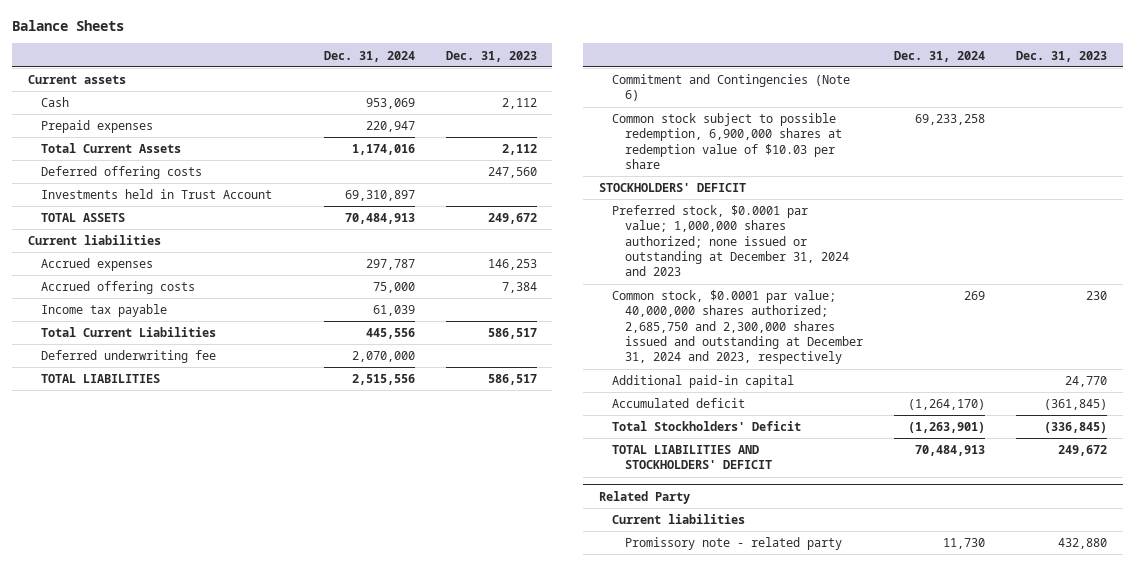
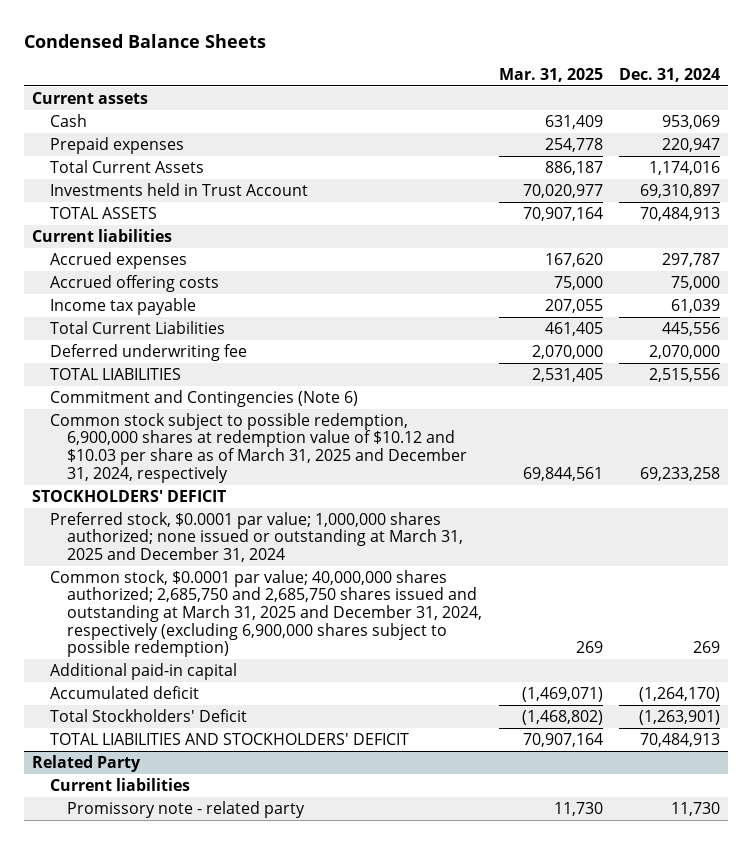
- Balance Sheets
+ Condensed Balance Sheets
- | Dec. 31, 2024 | Dec. 31, 2023
+ | Mar. 31, 2025 | Dec. 31, 2024
- Deferred offering costs | | 247,560
- Common stock subject to possible redemption, 6,900,000 shares at redemption value of $10.03 per share | 69,233,258 |
+ Common stock subject to possible redemption, 6,900,000 shares at redemption value of $10.12 and $10.03 per share as of March 31, 2025 and December 31, 2024, respectively | 69,844,561 | 69,233,258
- Preferred stock, $0.0001 par value; 1,000,000 shares authorized; none issued or outstanding at December 31, 2024 and 2023
- Common stock, $0.0001 par value; 40,000,000 shares authorized; 2,685,750 and 2,300,000 shares issued and outstanding at December 31, 2024 and 2023, respectively | 269 | 230
+ Preferred stock, $0.0001 par value; 1,000,000 shares authorized; none issued or outstanding at March 31, 2025 and December 31, 2024
+ Common stock, $0.0001 par value; 40,000,000 shares authorized; 2,685,750 and 2,685,750 shares issued and outstanding at March 31, 2025 and December 31, 2024, respectively (excluding 6,900,000 shares subject to possible redemption) | 269 | 269

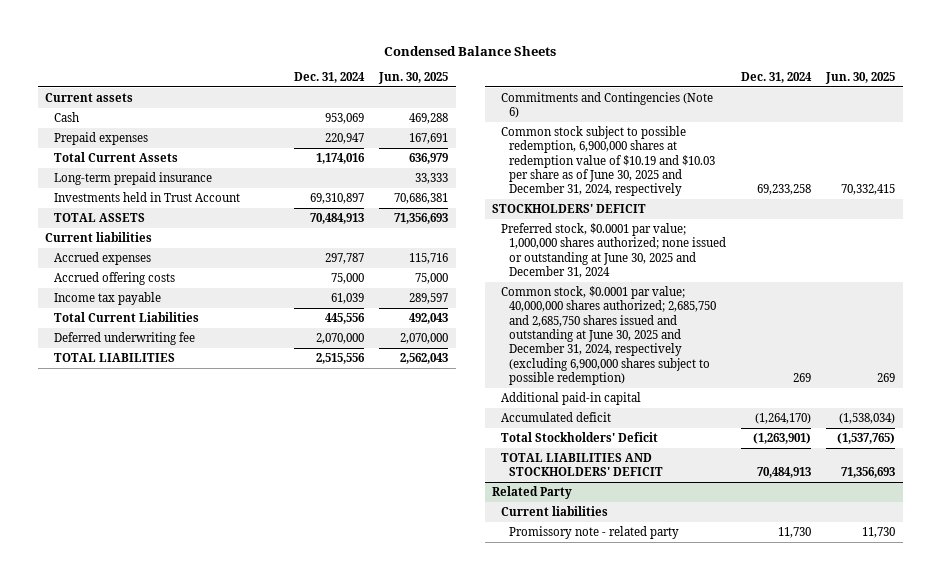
- | Mar. 31, 2025 | Dec. 31, 2024
+ | Dec. 31, 2024 | Jun. 30, 2025
+ Long-term prepaid insurance | | 33,333
- Commitment and Contingencies (Note 6)
- Common stock subject to possible redemption, 6,900,000 shares at redemption value of $10.12 and $10.03 per share as of March 31, 2025 and December 31, 2024, respectively | 69,844,561 | 69,233,258
+ Commitments and Contingencies (Note 6)
+ Common stock subject to possible redemption, 6,900,000 shares at redemption value of $10.19 and $10.03 per share as of June 30, 2025 and December 31, 2024, respectively | 69,233,258 | 70,332,415
- Preferred stock, $0.0001 par value; 1,000,000 shares authorized; none issued or outstanding at March 31, 2025 and December 31, 2024
- Common stock, $0.0001 par value; 40,000,000 shares authorized; 2,685,750 and 2,685,750 shares issued and outstanding at March 31, 2025 and December 31, 2024, respectively (excluding 6,900,000 shares subject to possible redemption) | 269 | 269
+ Preferred stock, $0.0001 par value; 1,000,000 shares authorized; none issued or outstanding at June 30, 2025 and December 31, 2024
+ Common stock, $0.0001 par value; 40,000,000 shares authorized; 2,685,750 and 2,685,750 shares issued and outstanding at June 30, 2025 and December 31, 2024, respectively (excluding 6,900,000 shares subject to possible redemption) | 269 | 269

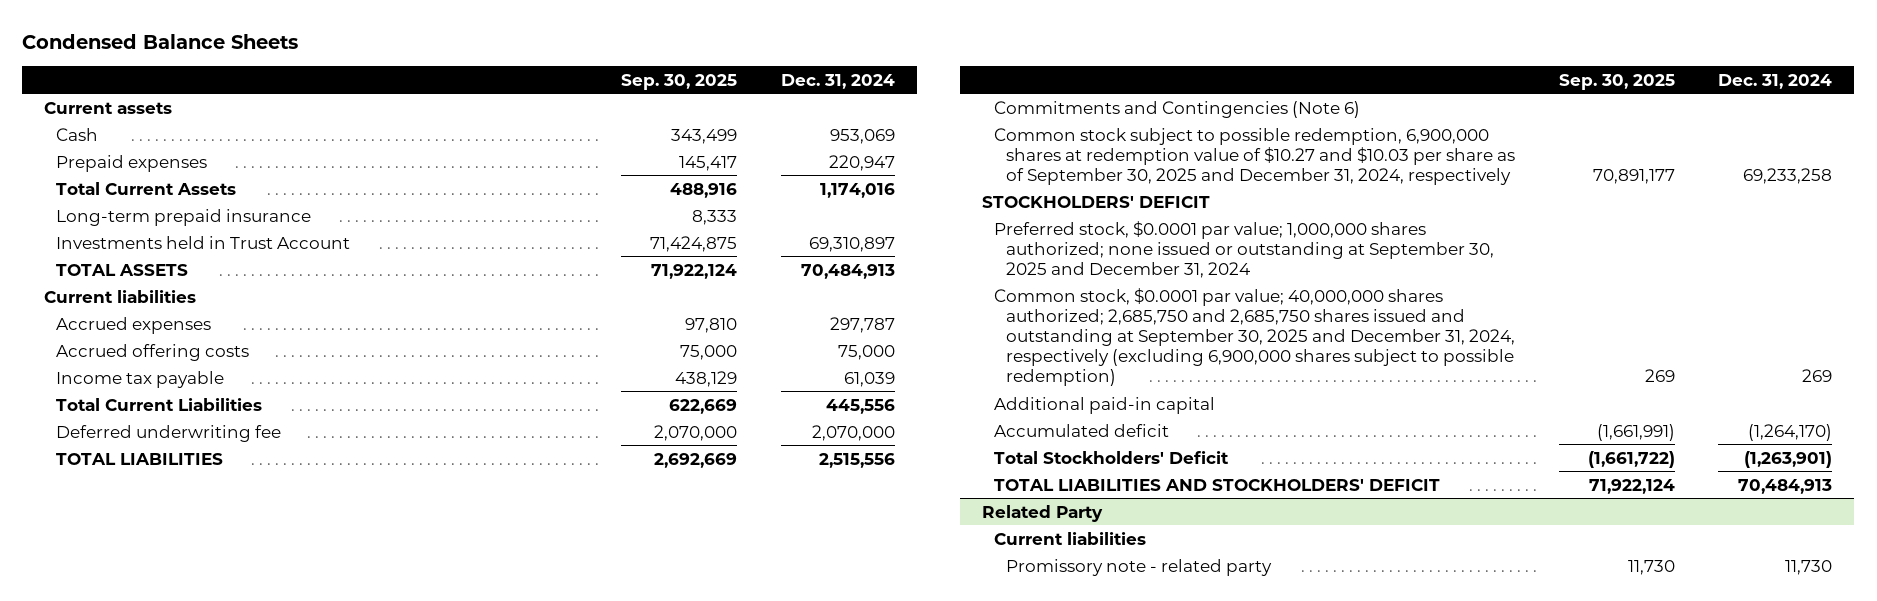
- | Dec. 31, 2024 | Jun. 30, 2025
+ | Sep. 30, 2025 | Dec. 31, 2024
- Common stock subject to possible redemption, 6,900,000 shares at redemption value of $10.19 and $10.03 per share as of June 30, 2025 and December 31, 2024, respectively | 69,233,258 | 70,332,415
+ Common stock subject to possible redemption, 6,900,000 shares at redemption value of $10.27 and $10.03 per share as of September 30, 2025 and December 31, 2024, respectively | 70,891,177 | 69,233,258
- Preferred stock, $0.0001 par value; 1,000,000 shares authorized; none issued or outstanding at June 30, 2025 and December 31, 2024
- Common stock, $0.0001 par value; 40,000,000 shares authorized; 2,685,750 and 2,685,750 shares issued and outstanding at June 30, 2025 and December 31, 2024, respectively (excluding 6,900,000 shares subject to possible redemption) | 269 | 269
+ Preferred stock, $0.0001 par value; 1,000,000 shares authorized; none issued or outstanding at September 30, 2025 and December 31, 2024
+ Common stock, $0.0001 par value; 40,000,000 shares authorized; 2,685,750 and 2,685,750 shares issued and outstanding at September 30, 2025 and December 31, 2024, respectively (excluding 6,900,000 shares subject to possible redemption) | 269 | 269

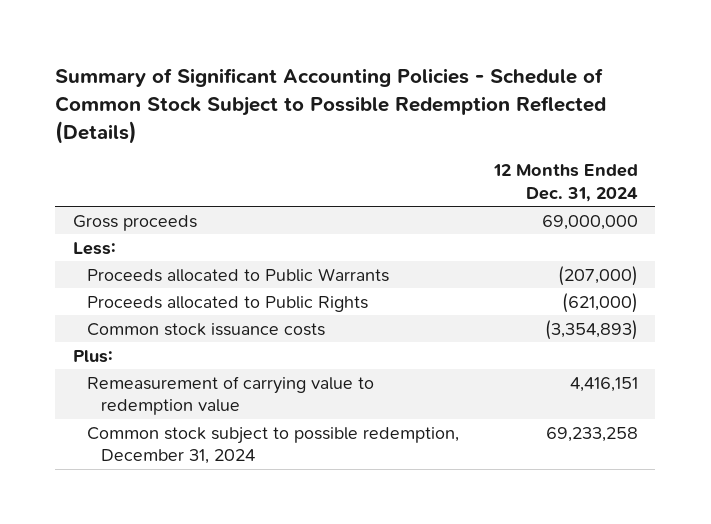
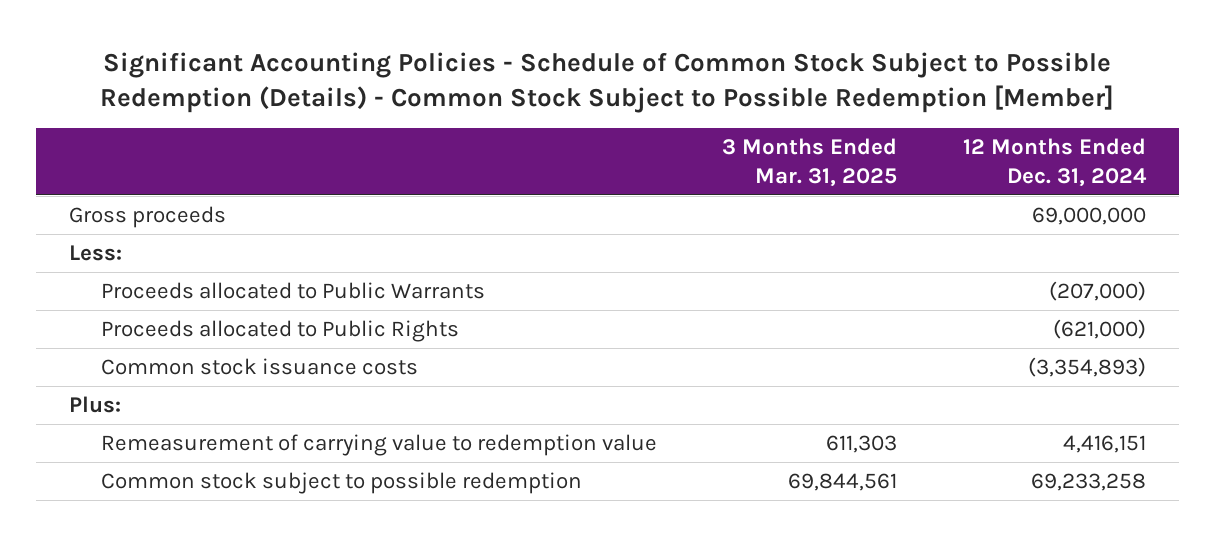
- Summary of Significant Accounting Policies - Schedule of Common Stock Subject to Possible Redemption Reflected (Details)
+ Significant Accounting Policies - Schedule of Common Stock Subject to Possible Redemption (Details) - Common Stock Subject to Possible Redemption [Member]
- | 12 Months Ended Dec. 31, 2024
+ | 3 Months Ended Mar. 31, 2025 | 12 Months Ended Dec. 31, 2024
- Common stock subject to possible redemption, December 31, 2024 | 69,233,258
+ Common stock subject to possible redemption | 69,844,561 | 69,233,258

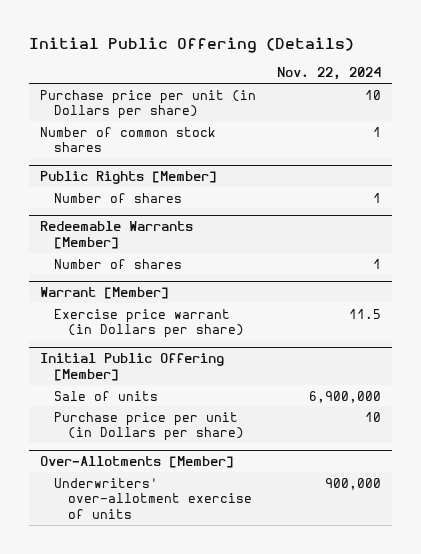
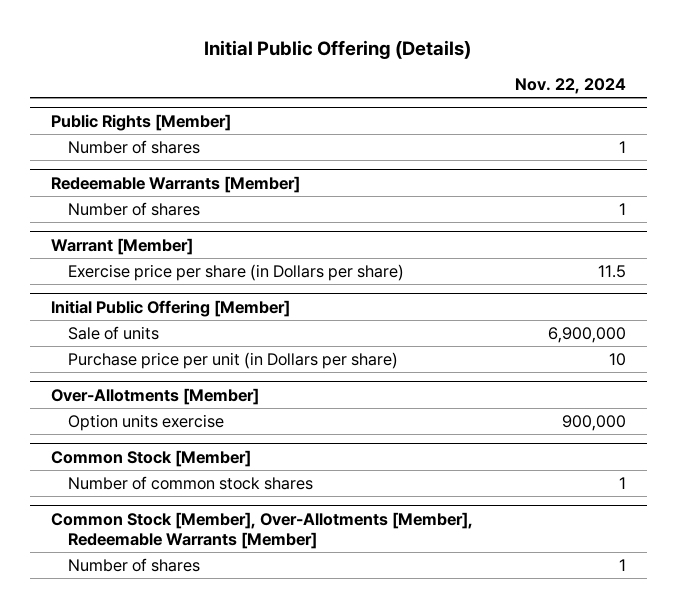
- Purchase price per unit (in Dollars per share) | 10
- Number of common stock shares | 1
@ Warrant [Member]
- Exercise price warrant (in Dollars per share) | 11.5
+ Exercise price per share (in Dollars per share) | 11.5
@ Over-Allotments [Member]
- Underwriters' over-allotment exercise of units | 900,000
+ Option units exercise | 900,000
+ Common Stock [Member]
+ Number of common stock shares | 1
+ Common Stock [Member], Over-Allotments [Member], Redeemable Warrants [Member]
+ Number of shares | 1

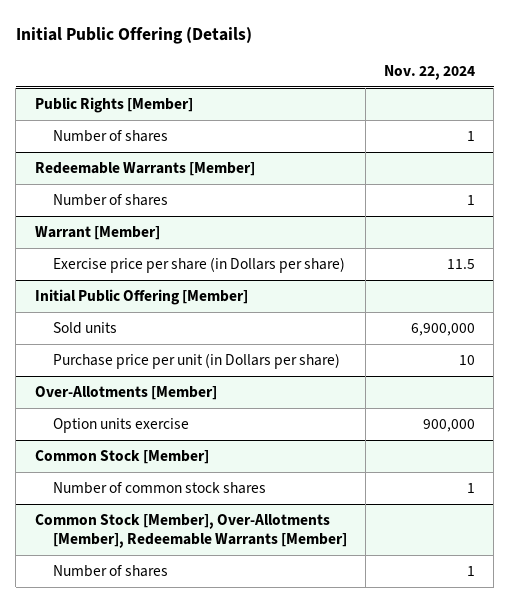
@ Initial Public Offering [Member]
- Sale of units | 6,900,000
+ Sold units | 6,900,000

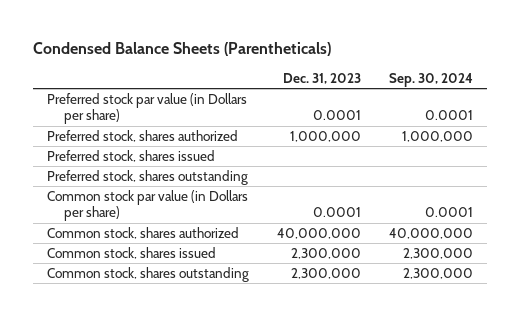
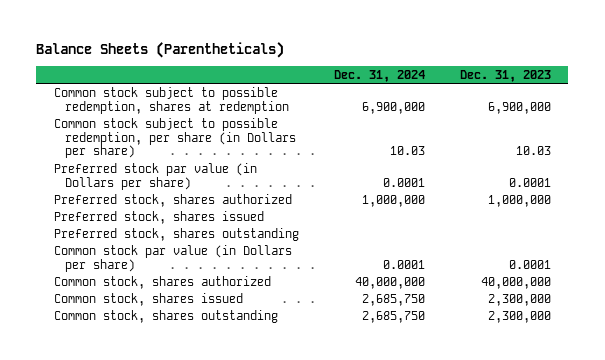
- Condensed Balance Sheets (Parentheticals)
+ Balance Sheets (Parentheticals)
- | Dec. 31, 2023 | Sep. 30, 2024
+ | Dec. 31, 2024 | Dec. 31, 2023
+ Common stock subject to possible redemption, shares at redemption | 6,900,000 | 6,900,000
+ Common stock subject to possible redemption, per share (in Dollars per share) | 10.03 | 10.03

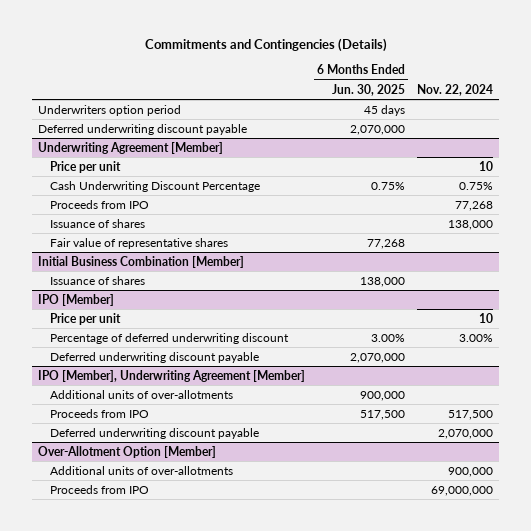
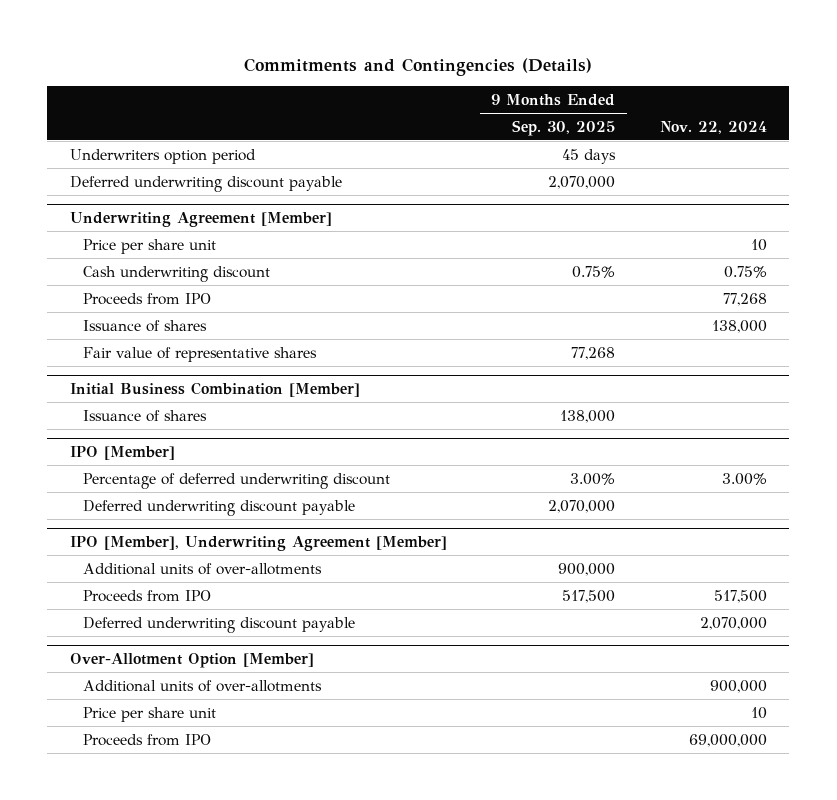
- | 6 Months Ended Jun. 30, 2025 | Nov. 22, 2024
+ | 9 Months Ended Sep. 30, 2025 | Nov. 22, 2024
@ Underwriting Agreement [Member]
- Price per unit | | 10
- Cash Underwriting Discount Percentage | 0.75% | 0.75%
+ Price per share unit | | 10
+ Cash underwriting discount | 0.75% | 0.75%
@ IPO [Member]
- Price per unit | | 10
@ Over-Allotment Option [Member]
+ Price per share unit | | 10

